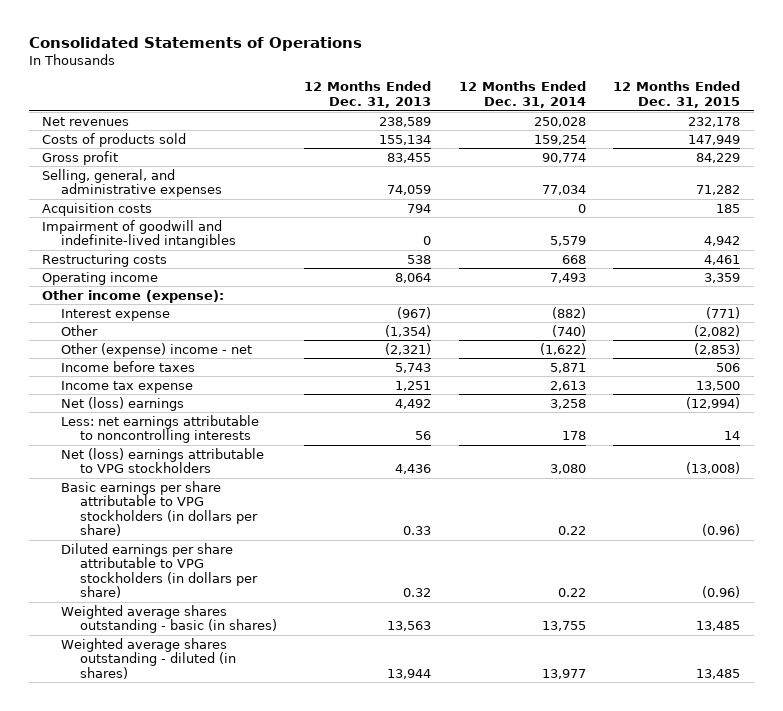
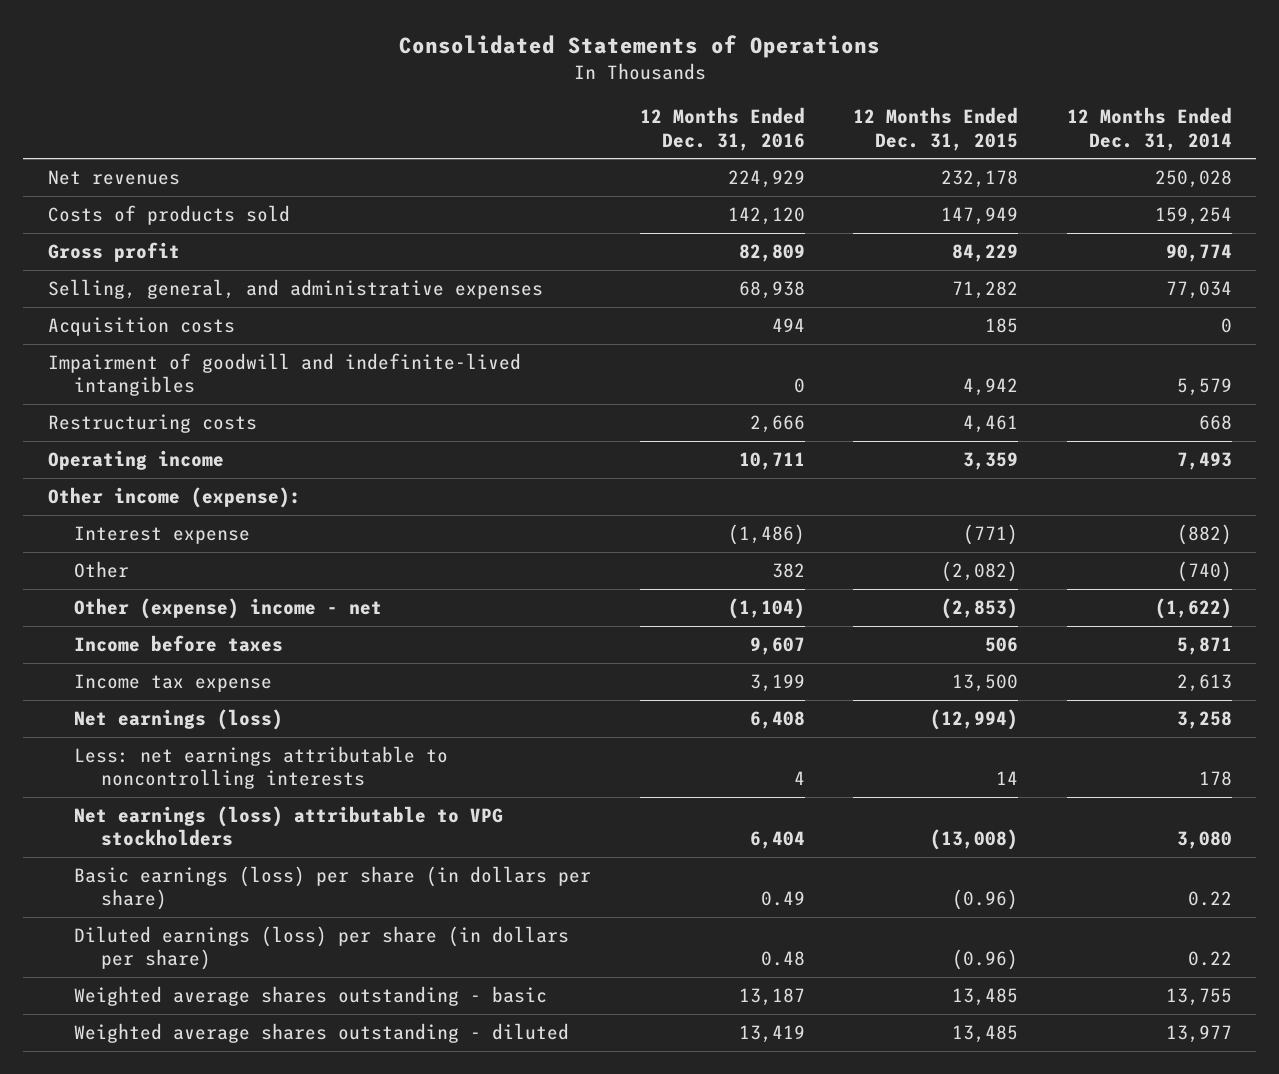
- | 12 Months Ended Dec. 31, 2013 | 12 Months Ended Dec. 31, 2014 | 12 Months Ended Dec. 31, 2015
+ | 12 Months Ended Dec. 31, 2016 | 12 Months Ended Dec. 31, 2015 | 12 Months Ended Dec. 31, 2014
- Net (loss) earnings | 4,492 | 3,258 | (12,994)
+ Net earnings (loss) | 6,408 | (12,994) | 3,258
- Net (loss) earnings attributable to VPG stockholders | 4,436 | 3,080 | (13,008)
- Basic earnings per share attributable to VPG stockholders (in dollars per share) | 0.33 | 0.22 | (0.96)
- Diluted earnings per share attributable to VPG stockholders (in dollars per share) | 0.32 | 0.22 | (0.96)
- Weighted average shares outstanding - basic (in shares) | 13,563 | 13,755 | 13,485
- Weighted average shares outstanding - diluted (in shares) | 13,944 | 13,977 | 13,485
+ Net earnings (loss) attributable to VPG stockholders | 6,404 | (13,008) | 3,080
+ Basic earnings (loss) per share (in dollars per share) | 0.49 | (0.96) | 0.22
+ Diluted earnings (loss) per share (in dollars per share) | 0.48 | (0.96) | 0.22
+ Weighted average shares outstanding - basic | 13,187 | 13,485 | 13,755
+ Weighted average shares outstanding - diluted | 13,419 | 13,485 | 13,977

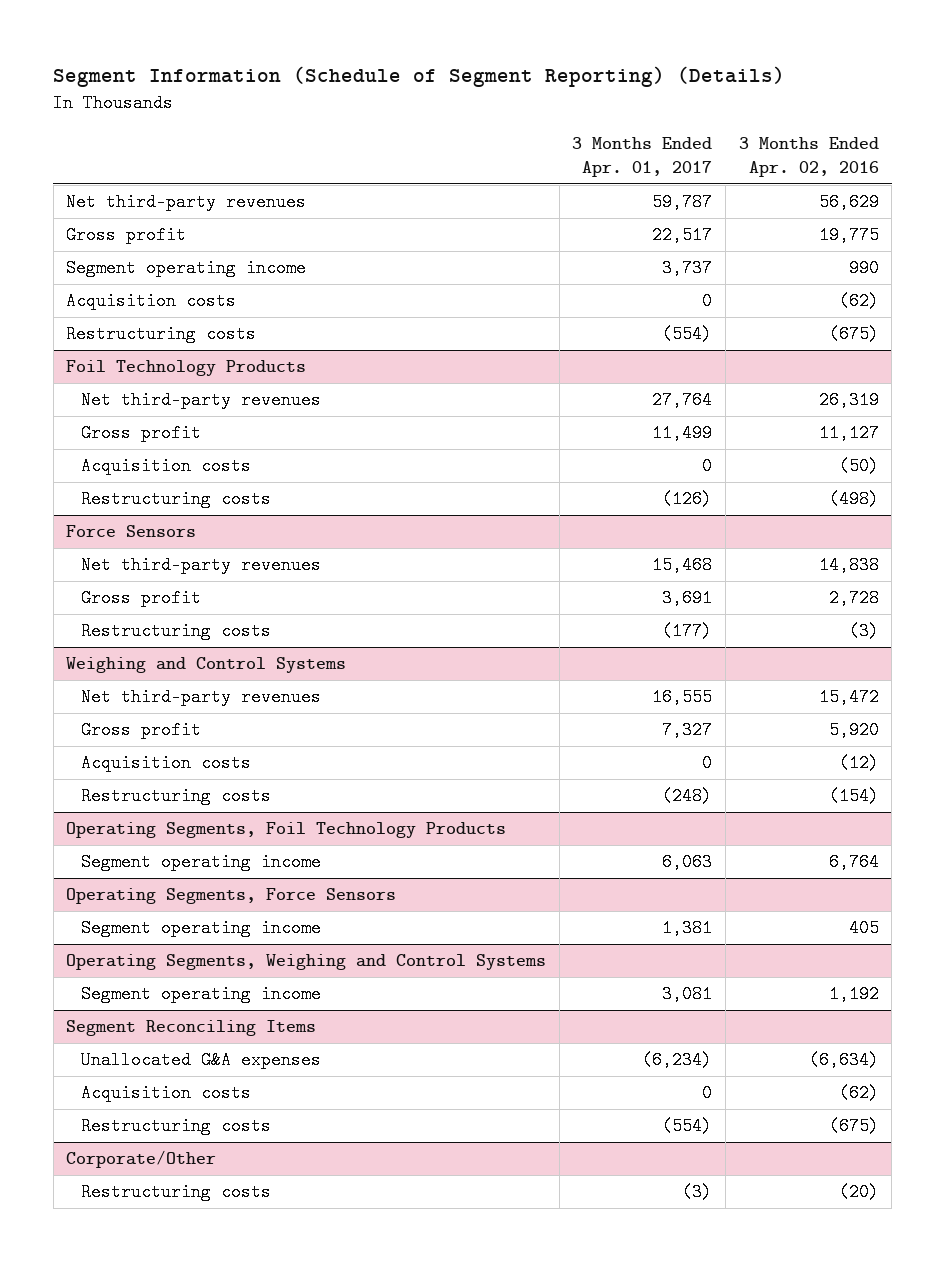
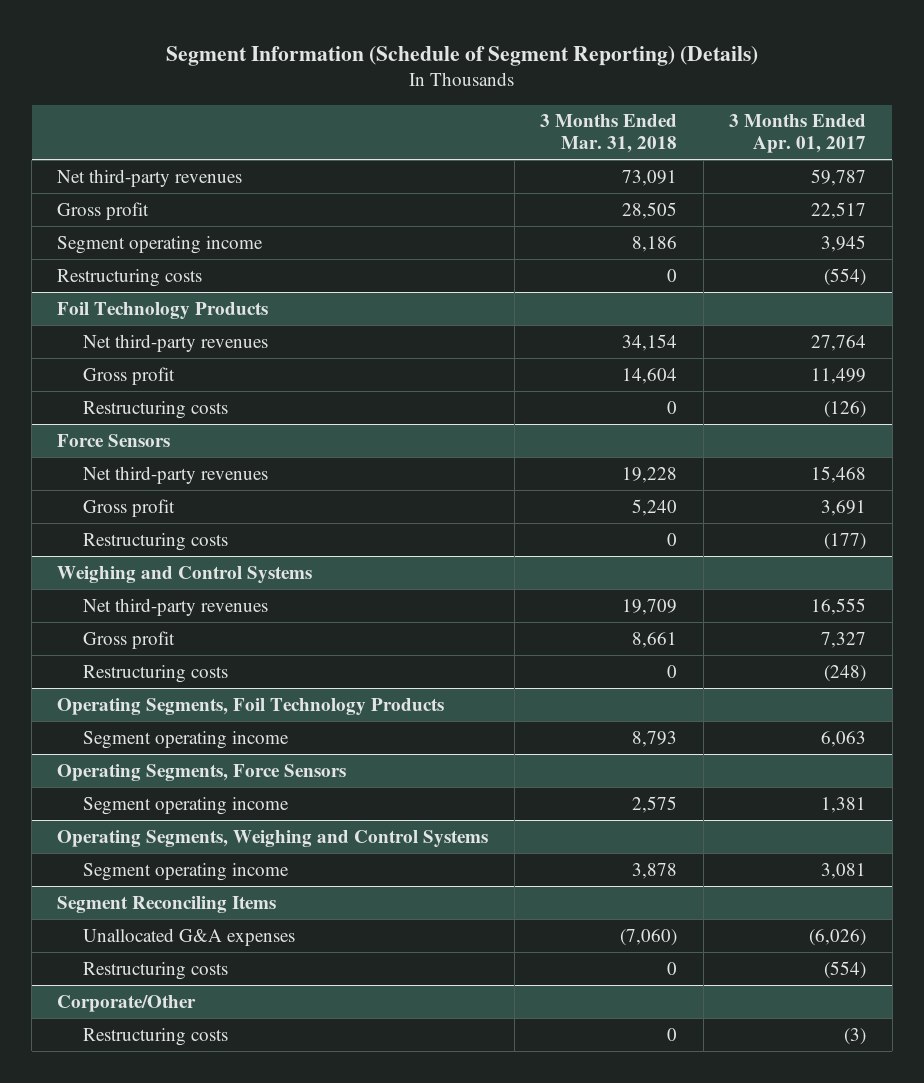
- | 3 Months Ended Apr. 01, 2017 | 3 Months Ended Apr. 02, 2016
+ | 3 Months Ended Mar. 31, 2018 | 3 Months Ended Apr. 01, 2017
- Segment operating income | 3,737 | 990
- Acquisition costs | 0 | (62)
+ Segment operating income | 8,186 | 3,945
@ Foil Technology Products
- Acquisition costs | 0 | (50)
@ Weighing and Control Systems
- Acquisition costs | 0 | (12)
@ Segment Reconciling Items
- Unallocated G&A expenses | (6,234) | (6,634)
- Acquisition costs | 0 | (62)
+ Unallocated G&A expenses | (7,060) | (6,026)

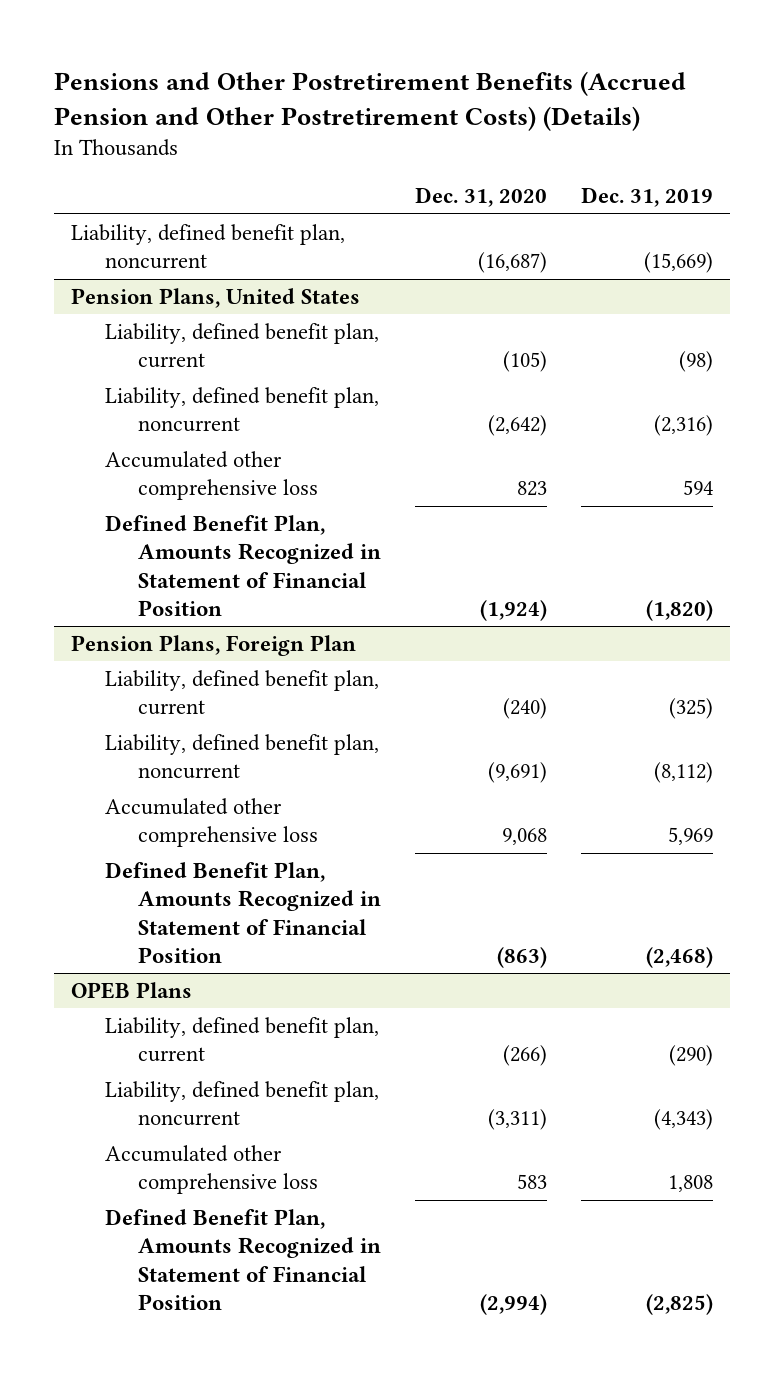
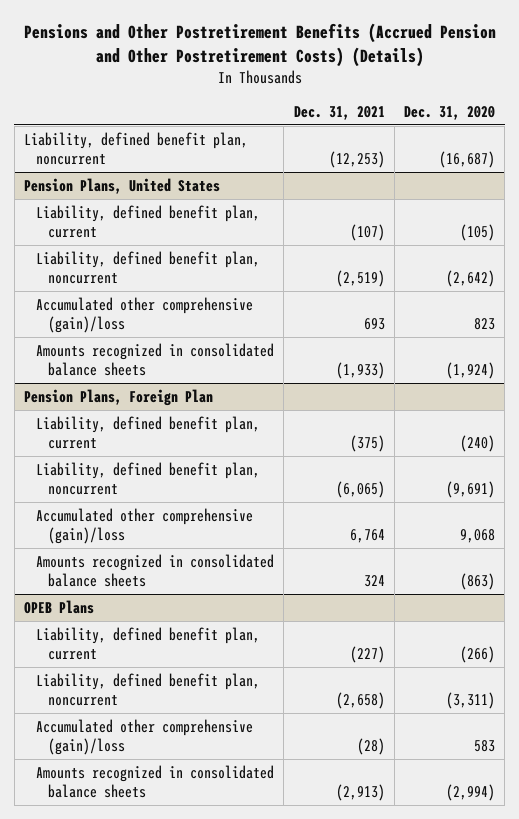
- | Dec. 31, 2020 | Dec. 31, 2019
+ | Dec. 31, 2021 | Dec. 31, 2020
@ Pension Plans, United States
- Accumulated other comprehensive loss | 823 | 594
- Defined Benefit Plan, Amounts Recognized in Statement of Financial Position | (1,924) | (1,820)
+ Accumulated other comprehensive (gain)/loss | 693 | 823
+ Amounts recognized in consolidated balance sheets | (1,933) | (1,924)
@ Pension Plans, Foreign Plan
- Accumulated other comprehensive loss | 9,068 | 5,969
- Defined Benefit Plan, Amounts Recognized in Statement of Financial Position | (863) | (2,468)
+ Accumulated other comprehensive (gain)/loss | 6,764 | 9,068
+ Amounts recognized in consolidated balance sheets | 324 | (863)
@ OPEB Plans
- Accumulated other comprehensive loss | 583 | 1,808
- Defined Benefit Plan, Amounts Recognized in Statement of Financial Position | (2,994) | (2,825)
+ Accumulated other comprehensive (gain)/loss | (28) | 583
+ Amounts recognized in consolidated balance sheets | (2,913) | (2,994)

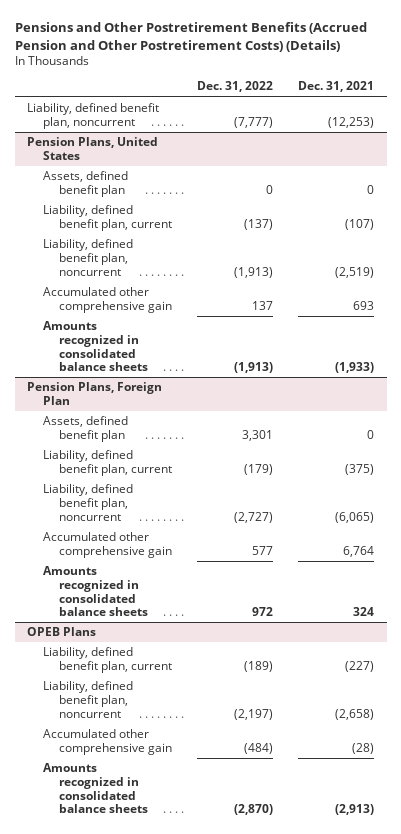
- | Dec. 31, 2021 | Dec. 31, 2020
+ | Dec. 31, 2022 | Dec. 31, 2021
@ Pension Plans, United States
+ Assets, defined benefit plan | 0 | 0
- Accumulated other comprehensive (gain)/loss | 693 | 823
+ Accumulated other comprehensive gain | 137 | 693
@ Pension Plans, Foreign Plan
+ Assets, defined benefit plan | 3,301 | 0
- Accumulated other comprehensive (gain)/loss | 6,764 | 9,068
+ Accumulated other comprehensive gain | 577 | 6,764
@ OPEB Plans
- Accumulated other comprehensive (gain)/loss | (28) | 583
+ Accumulated other comprehensive gain | (484) | (28)

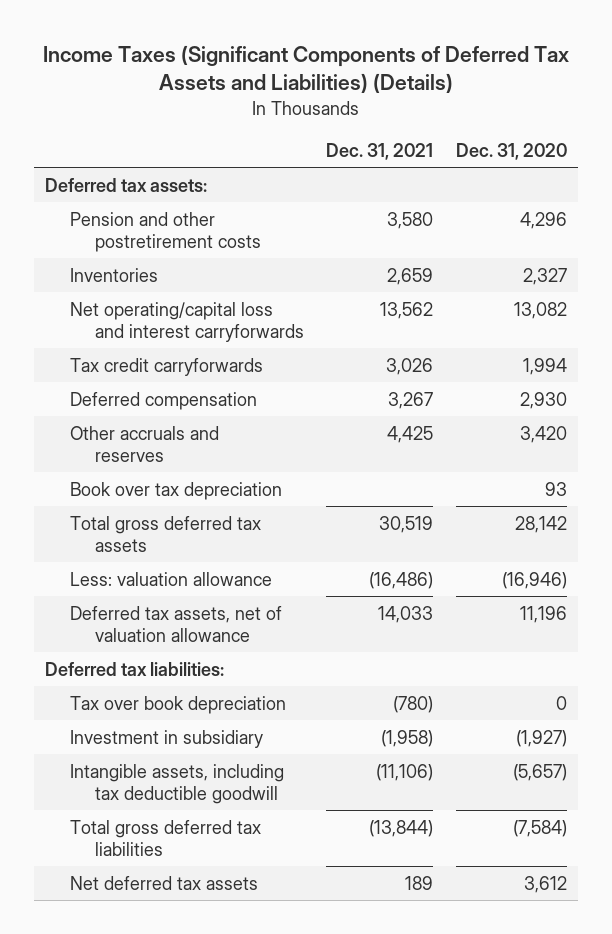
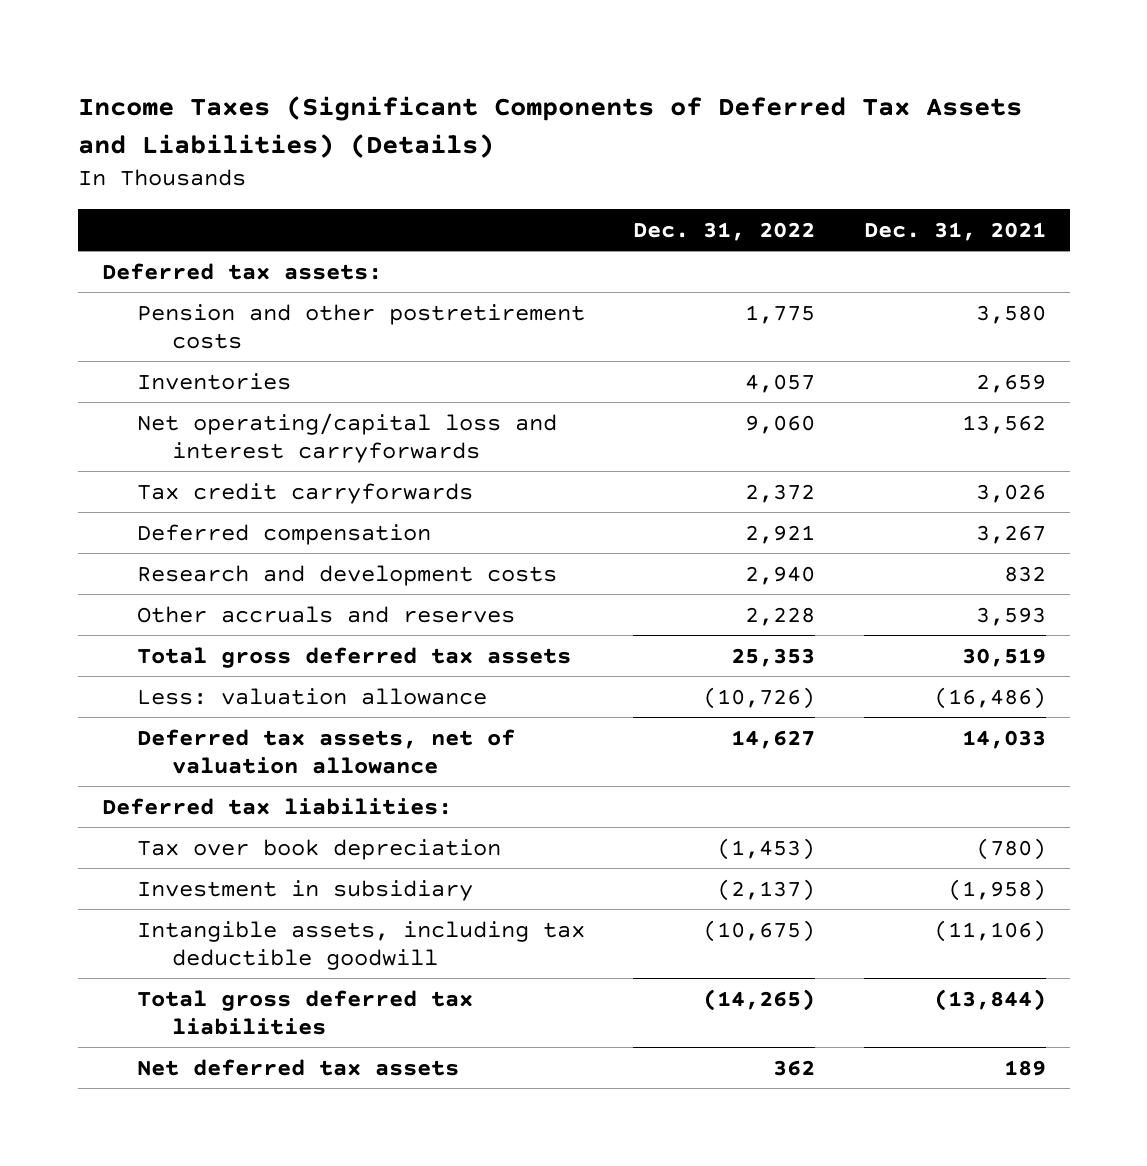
- | Dec. 31, 2021 | Dec. 31, 2020
+ | Dec. 31, 2022 | Dec. 31, 2021
- Other accruals and reserves | 4,425 | 3,420
- Book over tax depreciation | | 93
+ Research and development costs | 2,940 | 832
+ Other accruals and reserves | 2,228 | 3,593

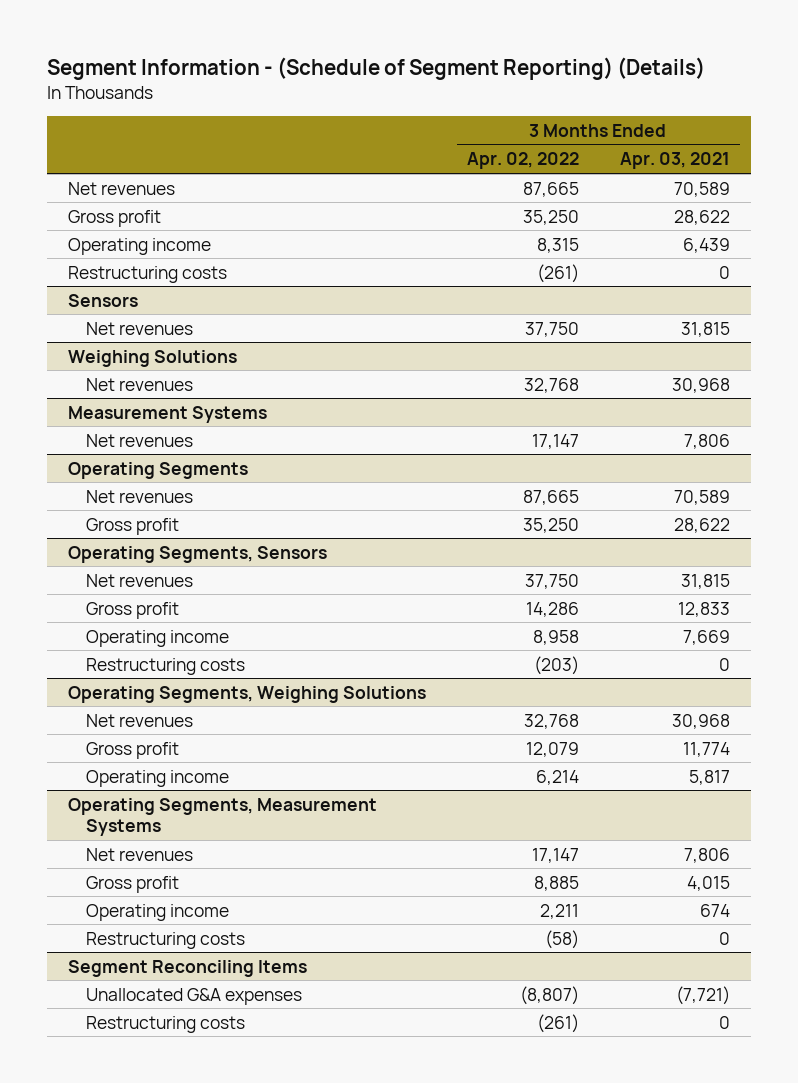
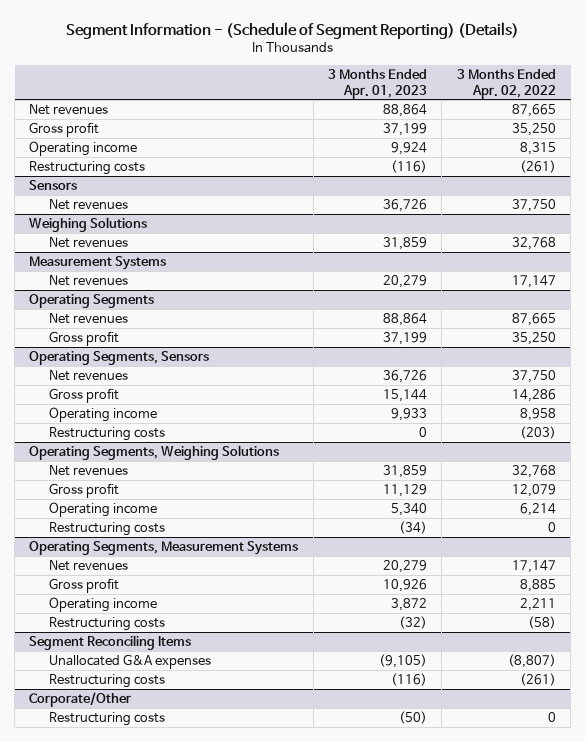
- | 3 Months Ended Apr. 02, 2022 | 3 Months Ended Apr. 03, 2021
+ | 3 Months Ended Apr. 01, 2023 | 3 Months Ended Apr. 02, 2022
@ Operating Segments, Weighing Solutions
+ Restructuring costs | (34) | 0
+ Corporate/Other
+ Restructuring costs | (50) | 0

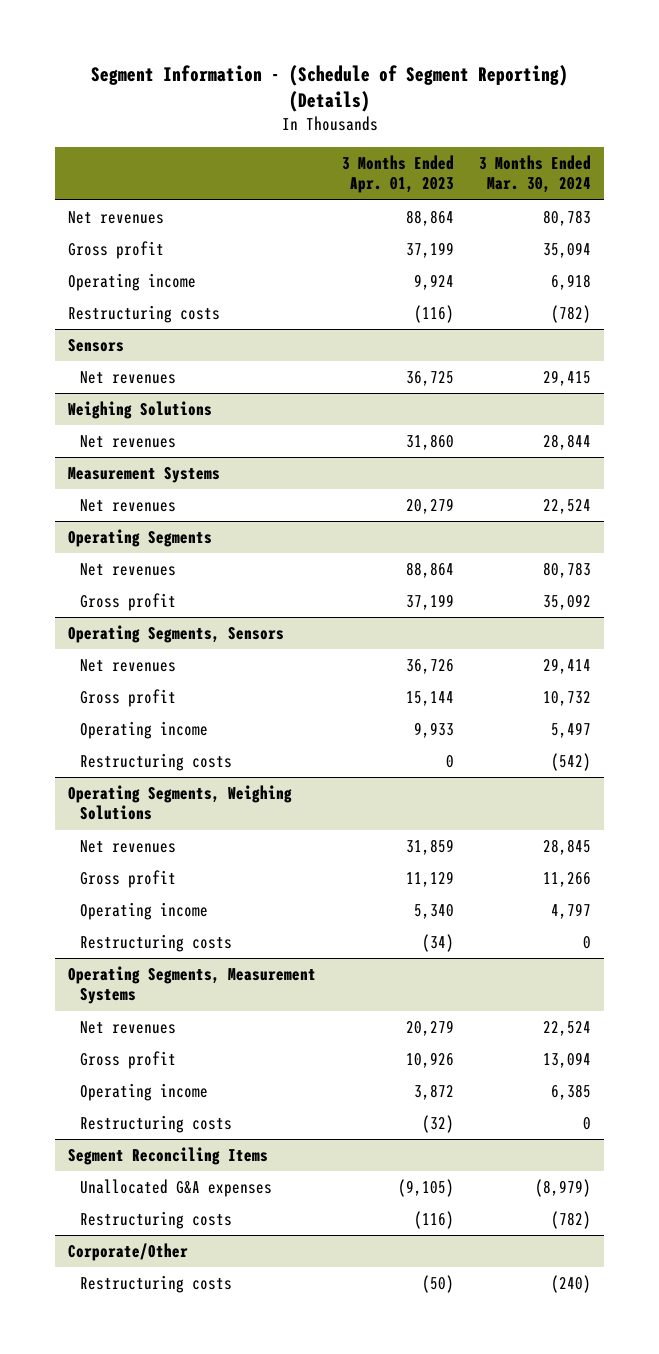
- | 3 Months Ended Apr. 01, 2023 | 3 Months Ended Apr. 02, 2022
+ | 3 Months Ended Apr. 01, 2023 | 3 Months Ended Mar. 30, 2024
@ Sensors
- Net revenues | 36,726 | 37,750
+ Net revenues | 36,725 | 29,415
@ Weighing Solutions
- Net revenues | 31,859 | 32,768
+ Net revenues | 31,860 | 28,844

